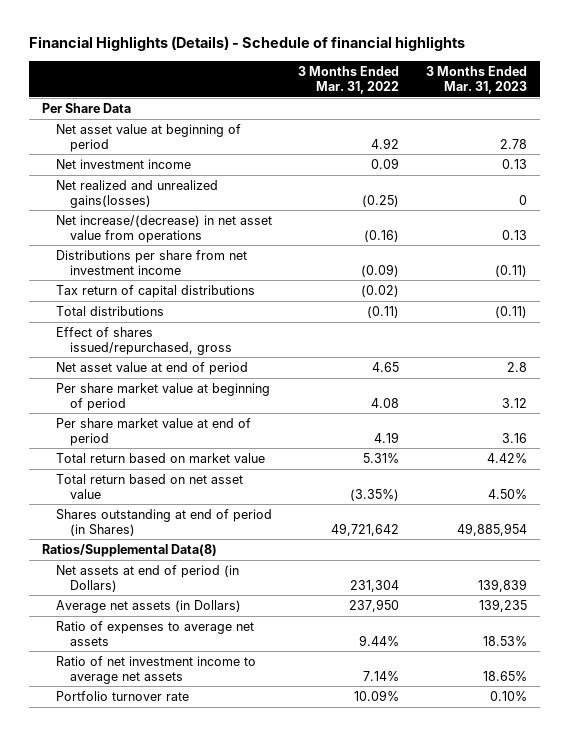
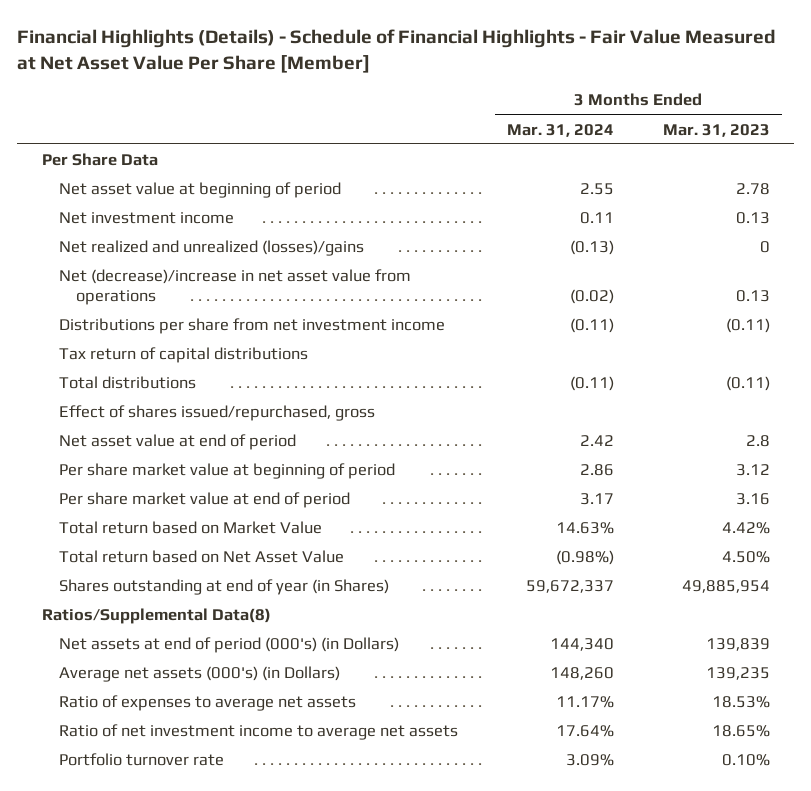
- Financial Highlights (Details) - Schedule of financial highlights
+ Financial Highlights (Details) - Schedule of Financial Highlights - Fair Value Measured at Net Asset Value Per Share [Member]
- | 3 Months Ended Mar. 31, 2022 | 3 Months Ended Mar. 31, 2023
+ | 3 Months Ended Mar. 31, 2024 | 3 Months Ended Mar. 31, 2023
- Net realized and unrealized gains(losses) | (0.25) | 0
- Net increase/(decrease) in net asset value from operations | (0.16) | 0.13
+ Net realized and unrealized (losses)/gains | (0.13) | 0
+ Net (decrease)/increase in net asset value from operations | (0.02) | 0.13
- Total return based on market value | 5.31% | 4.42%
- Total return based on net asset value | (3.35%) | 4.50%
- Shares outstanding at end of period (in Shares) | 49,721,642 | 49,885,954
+ Total return based on Market Value | 14.63% | 4.42%
+ Total return based on Net Asset Value | (0.98%) | 4.50%
+ Shares outstanding at end of year (in Shares) | 59,672,337 | 49,885,954
- Net assets at end of period (in Dollars) | 231,304 | 139,839
- Average net assets (in Dollars) | 237,950 | 139,235
+ Net assets at end of period (000's) (in Dollars) | 144,340 | 139,839
+ Average net assets (000's) (in Dollars) | 148,260 | 139,235

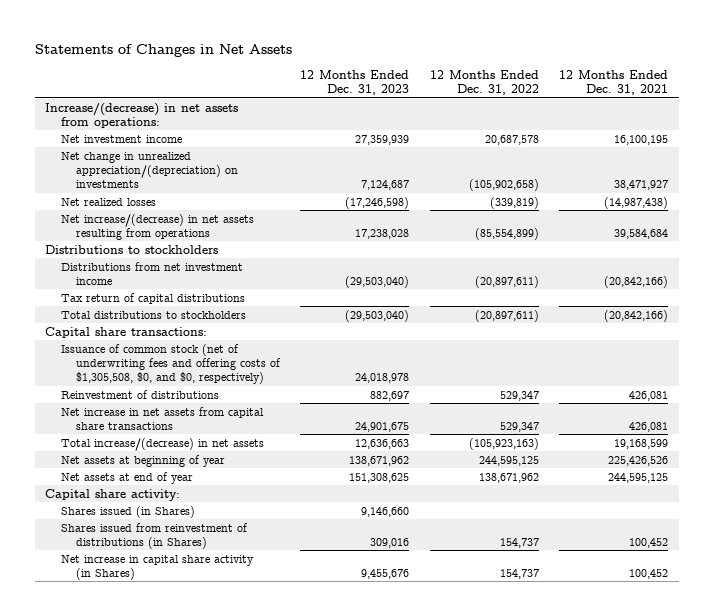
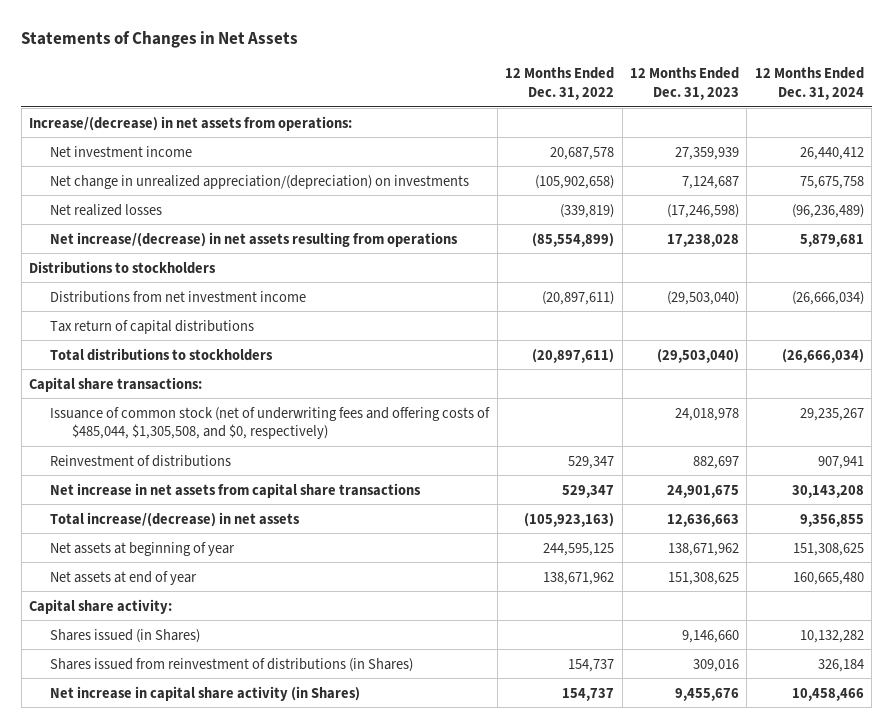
- | 12 Months Ended Dec. 31, 2023 | 12 Months Ended Dec. 31, 2022 | 12 Months Ended Dec. 31, 2021
+ | 12 Months Ended Dec. 31, 2022 | 12 Months Ended Dec. 31, 2023 | 12 Months Ended Dec. 31, 2024
- Issuance of common stock (net of underwriting fees and offering costs of $1,305,508, $0, and $0, respectively) | 24,018,978 | |
+ Issuance of common stock (net of underwriting fees and offering costs of $485,044, $1,305,508, and $0, respectively) | | 24,018,978 | 29,235,267

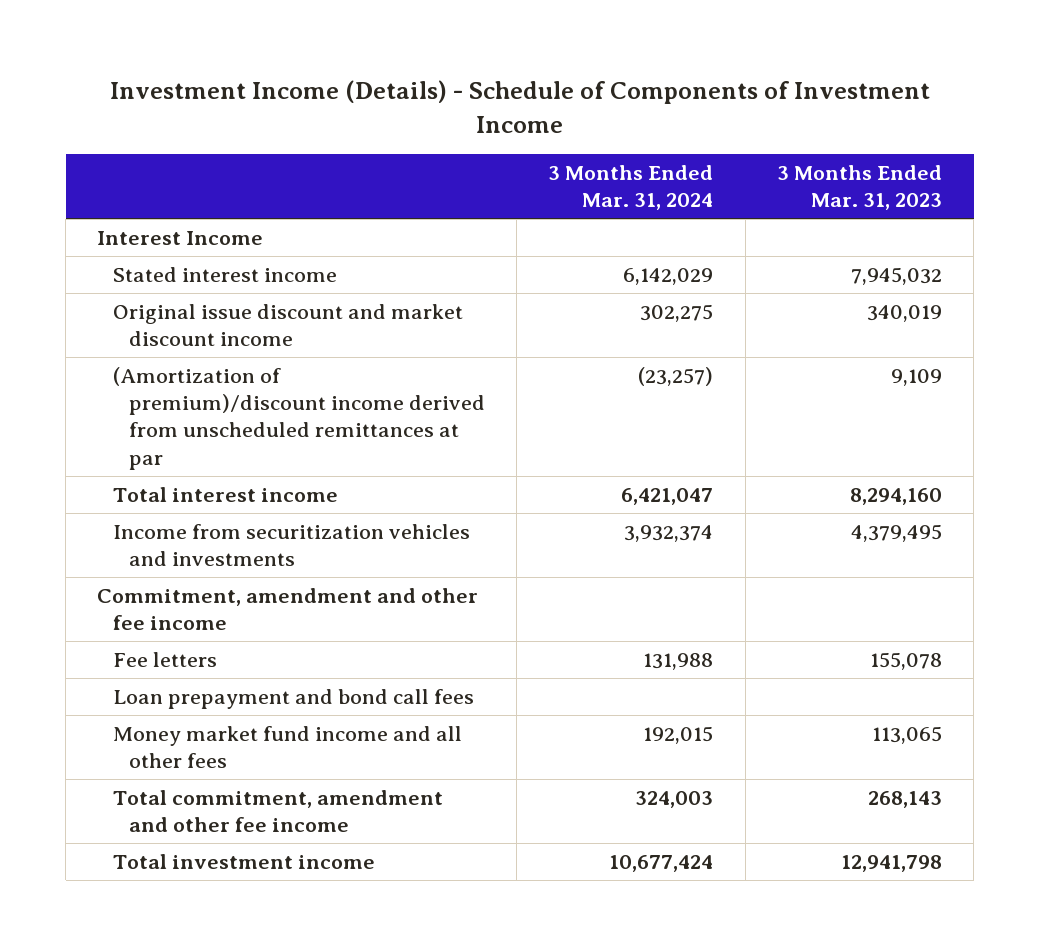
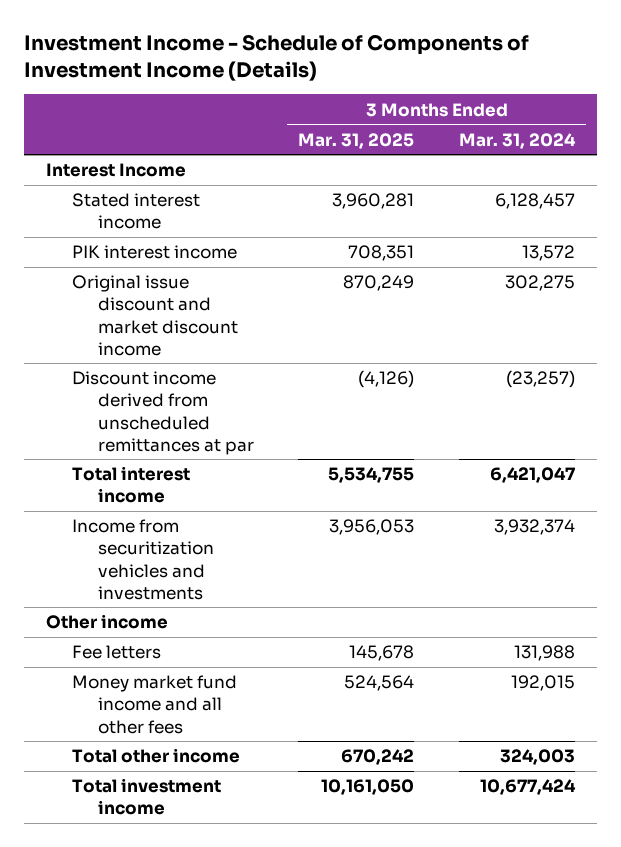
- Investment Income (Details) - Schedule of Components of Investment Income
+ Investment Income - Schedule of Components of Investment Income (Details)
- | 3 Months Ended Mar. 31, 2024 | 3 Months Ended Mar. 31, 2023
+ | 3 Months Ended Mar. 31, 2025 | 3 Months Ended Mar. 31, 2024
- Stated interest income | 6,142,029 | 7,945,032
+ Stated interest income | 3,960,281 | 6,128,457
+ PIK interest income | 708,351 | 13,572
- (Amortization of premium)/discount income derived from unscheduled remittances at par | (23,257) | 9,109
+ Discount income derived from unscheduled remittances at par | (4,126) | (23,257)
- Commitment, amendment and other fee income
+ Other income
- Loan prepayment and bond call fees
- Total commitment, amendment and other fee income | 324,003 | 268,143
+ Total other income | 670,242 | 324,003

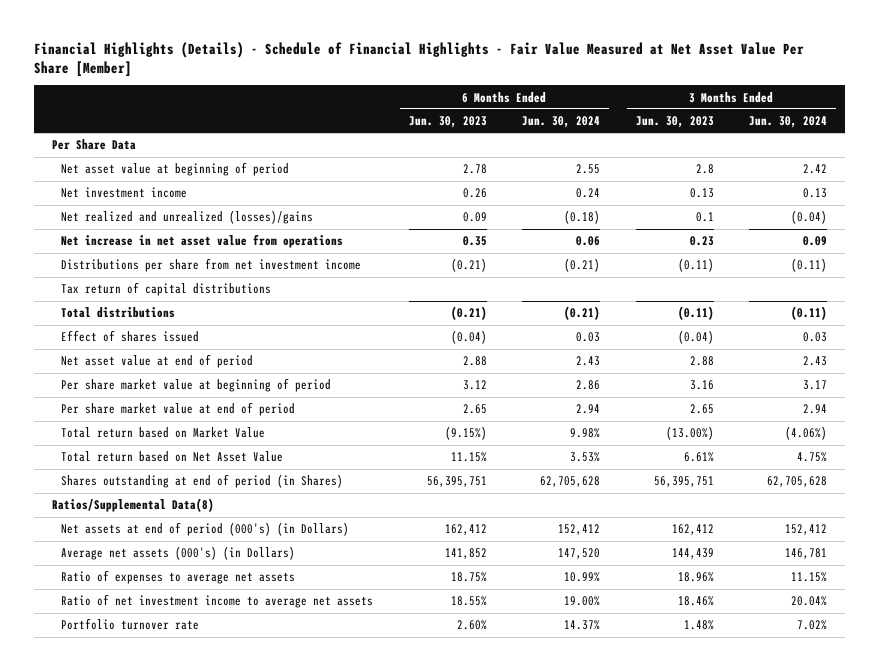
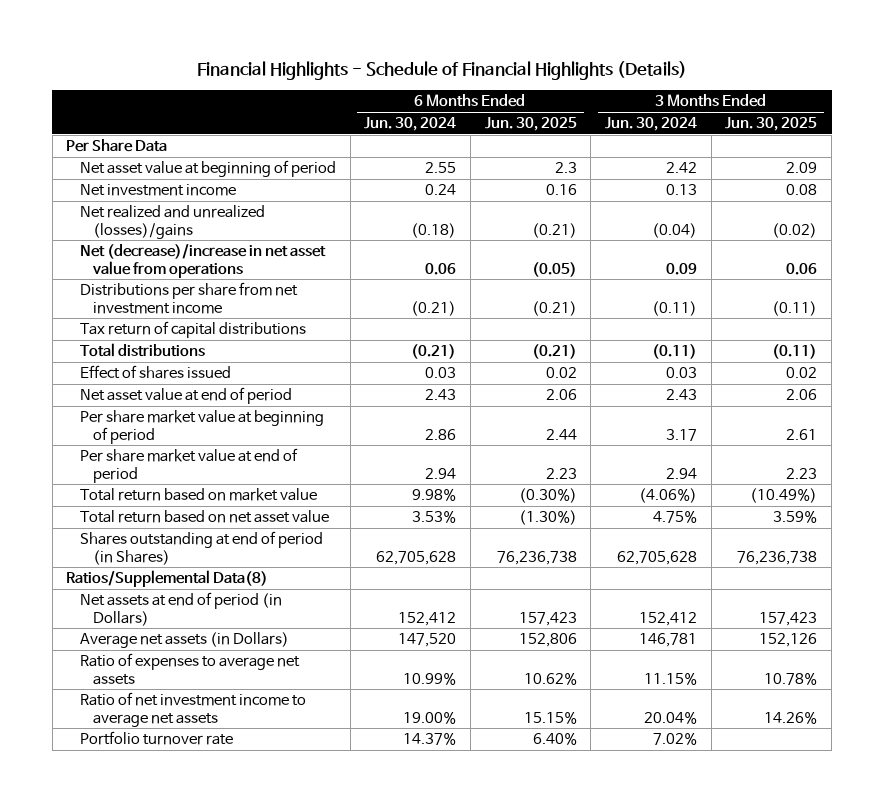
- Financial Highlights (Details) - Schedule of Financial Highlights - Fair Value Measured at Net Asset Value Per Share [Member]
+ Financial Highlights - Schedule of Financial Highlights (Details)
- | 6 Months Ended Jun. 30, 2023 | 6 Months Ended Jun. 30, 2024 | 3 Months Ended Jun. 30, 2023 | 3 Months Ended Jun. 30, 2024
+ | 6 Months Ended Jun. 30, 2024 | 6 Months Ended Jun. 30, 2025 | 3 Months Ended Jun. 30, 2024 | 3 Months Ended Jun. 30, 2025
- Net increase in net asset value from operations | 0.35 | 0.06 | 0.23 | 0.09
+ Net (decrease)/increase in net asset value from operations | 0.06 | (0.05) | 0.09 | 0.06
- Total return based on Market Value | (9.15%) | 9.98% | (13.00%) | (4.06%)
- Total return based on Net Asset Value | 11.15% | 3.53% | 6.61% | 4.75%
+ Total return based on market value | 9.98% | (0.30%) | (4.06%) | (10.49%)
+ Total return based on net asset value | 3.53% | (1.30%) | 4.75% | 3.59%
- Net assets at end of period (000's) (in Dollars) | 162,412 | 152,412 | 162,412 | 152,412
- Average net assets (000's) (in Dollars) | 141,852 | 147,520 | 144,439 | 146,781
+ Net assets at end of period (in Dollars) | 152,412 | 157,423 | 152,412 | 157,423
+ Average net assets (in Dollars) | 147,520 | 152,806 | 146,781 | 152,126

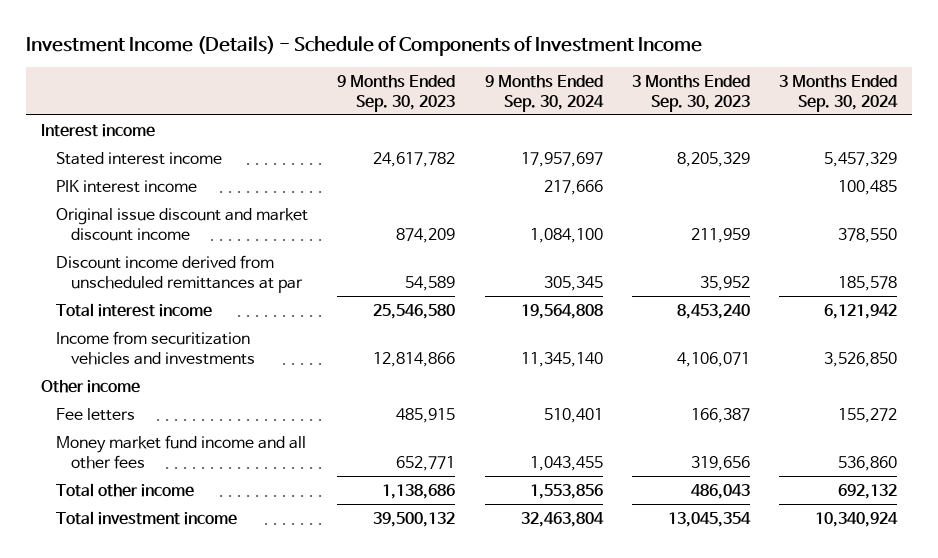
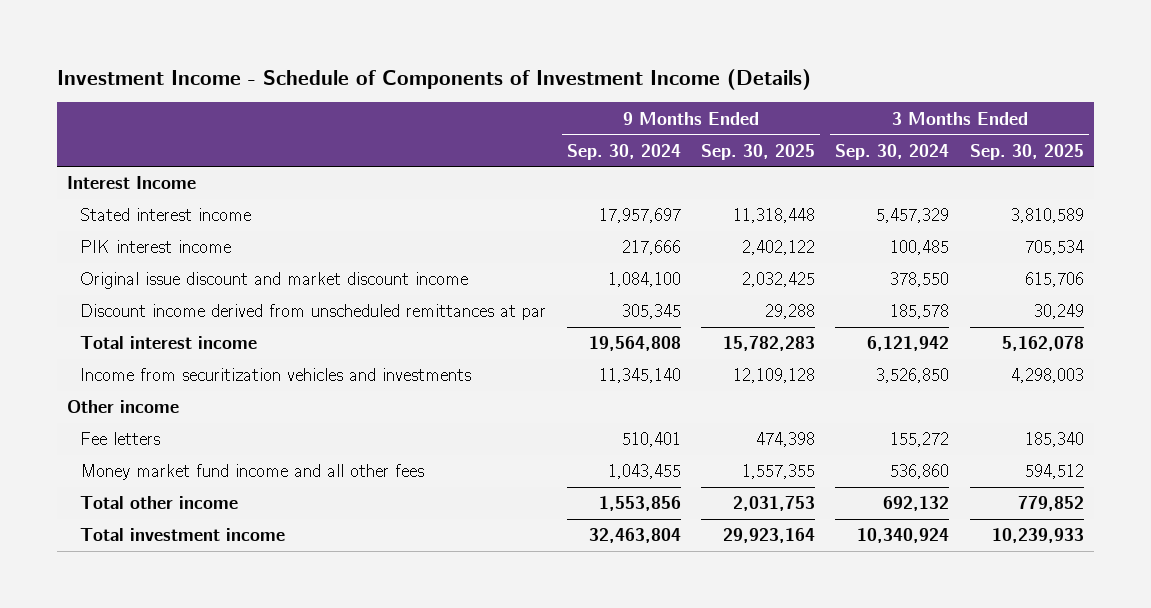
- Investment Income (Details) - Schedule of Components of Investment Income
+ Investment Income - Schedule of Components of Investment Income (Details)
- | 9 Months Ended Sep. 30, 2023 | 9 Months Ended Sep. 30, 2024 | 3 Months Ended Sep. 30, 2023 | 3 Months Ended Sep. 30, 2024
+ | 9 Months Ended Sep. 30, 2024 | 9 Months Ended Sep. 30, 2025 | 3 Months Ended Sep. 30, 2024 | 3 Months Ended Sep. 30, 2025
- Interest income
+ Interest Income

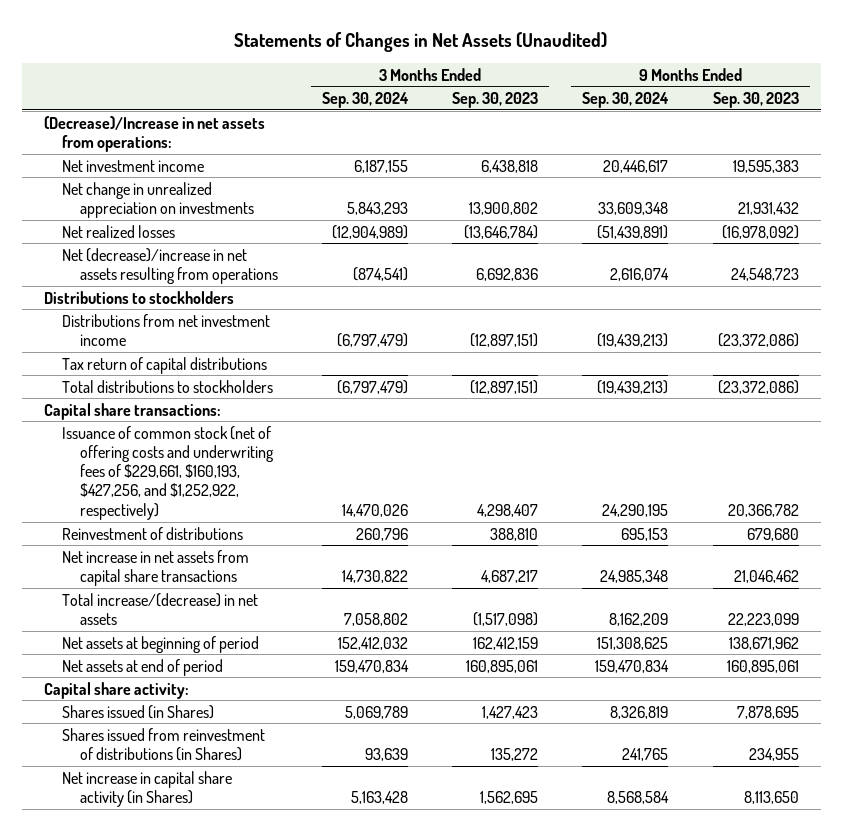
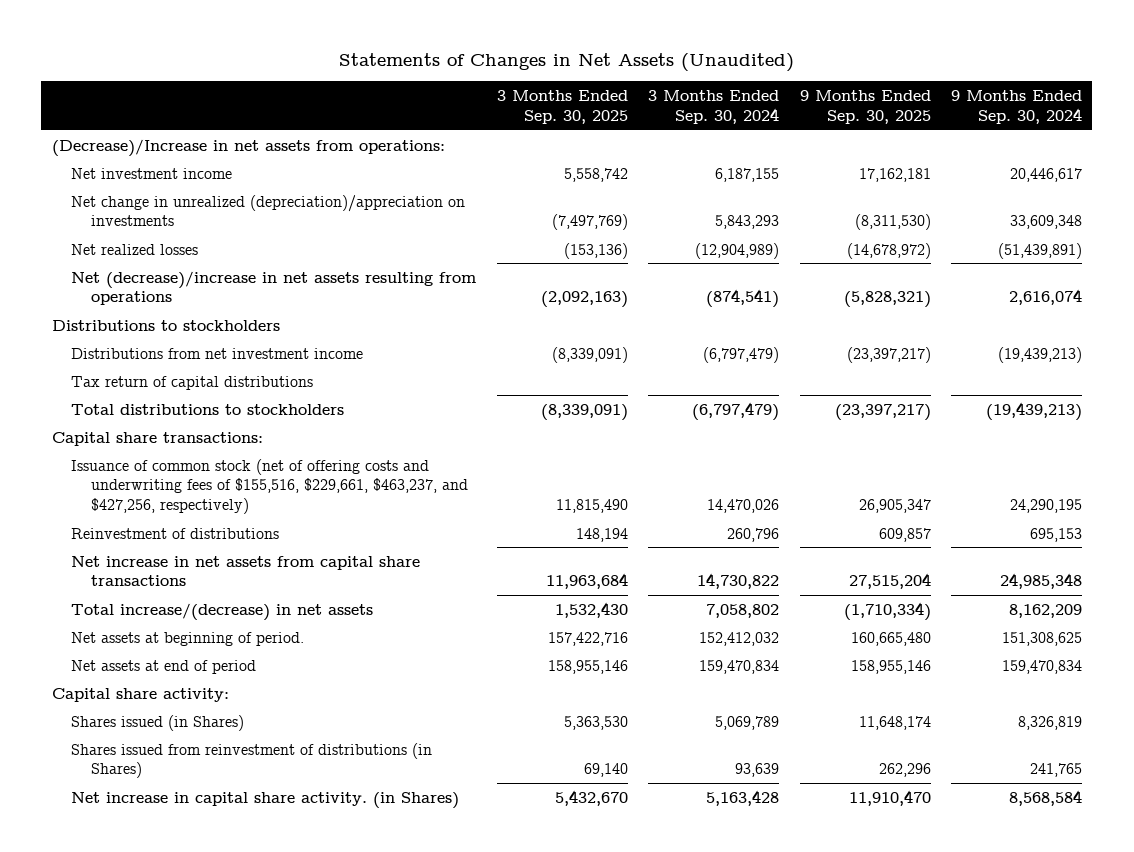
- | 3 Months Ended Sep. 30, 2024 | 3 Months Ended Sep. 30, 2023 | 9 Months Ended Sep. 30, 2024 | 9 Months Ended Sep. 30, 2023
+ | 3 Months Ended Sep. 30, 2025 | 3 Months Ended Sep. 30, 2024 | 9 Months Ended Sep. 30, 2025 | 9 Months Ended Sep. 30, 2024
- Net change in unrealized appreciation on investments | 5,843,293 | 13,900,802 | 33,609,348 | 21,931,432
+ Net change in unrealized (depreciation)/appreciation on investments | (7,497,769) | 5,843,293 | (8,311,530) | 33,609,348
- Issuance of common stock (net of offering costs and underwriting fees of $229,661, $160,193, $427,256, and $1,252,922, respectively) | 14,470,026 | 4,298,407 | 24,290,195 | 20,366,782
+ Issuance of common stock (net of offering costs and underwriting fees of $155,516, $229,661, $463,237, and $427,256, respectively) | 11,815,490 | 14,470,026 | 26,905,347 | 24,290,195
- Net assets at beginning of period | 152,412,032 | 162,412,159 | 151,308,625 | 138,671,962
+ Net assets at beginning of period. | 157,422,716 | 152,412,032 | 160,665,480 | 151,308,625
- Net increase in capital share activity (in Shares) | 5,163,428 | 1,562,695 | 8,568,584 | 8,113,650
+ Net increase in capital share activity. (in Shares) | 5,432,670 | 5,163,428 | 11,910,470 | 8,568,584

